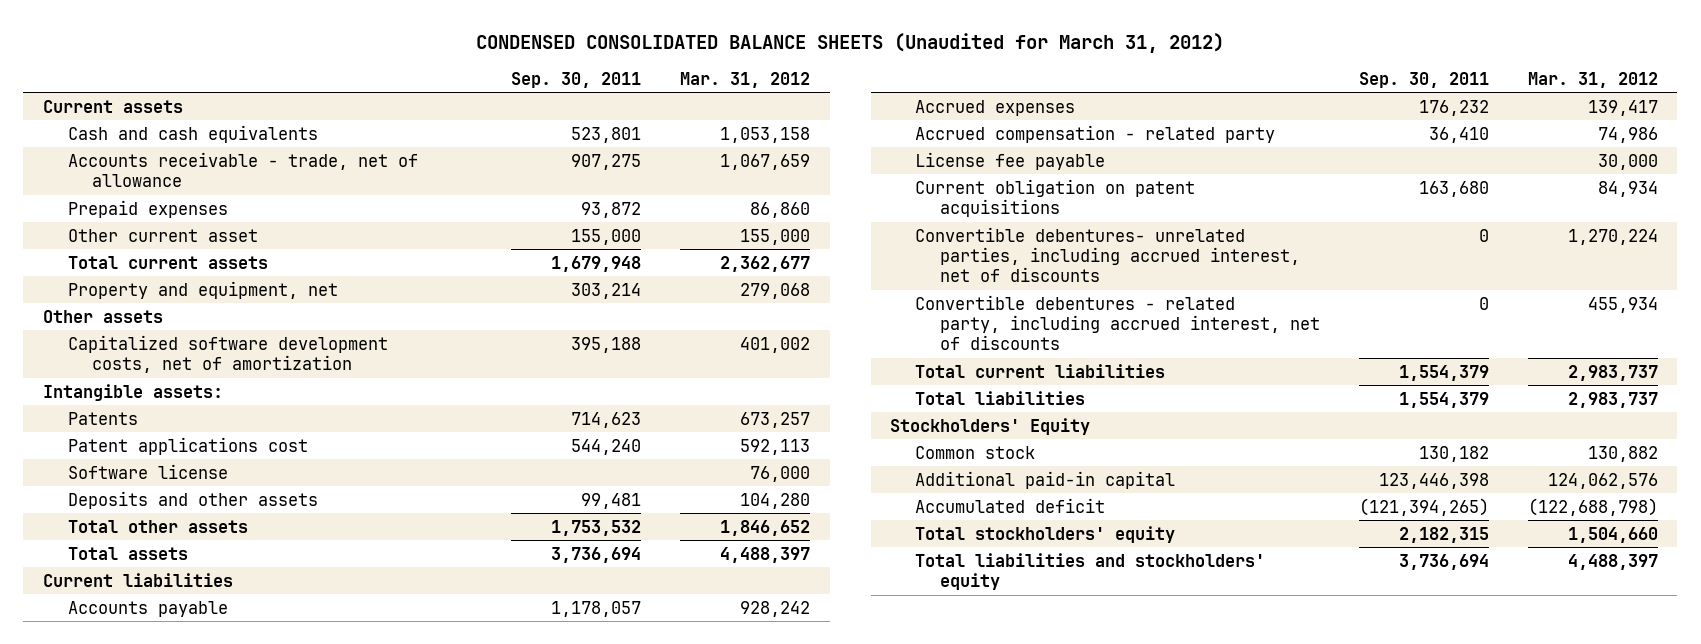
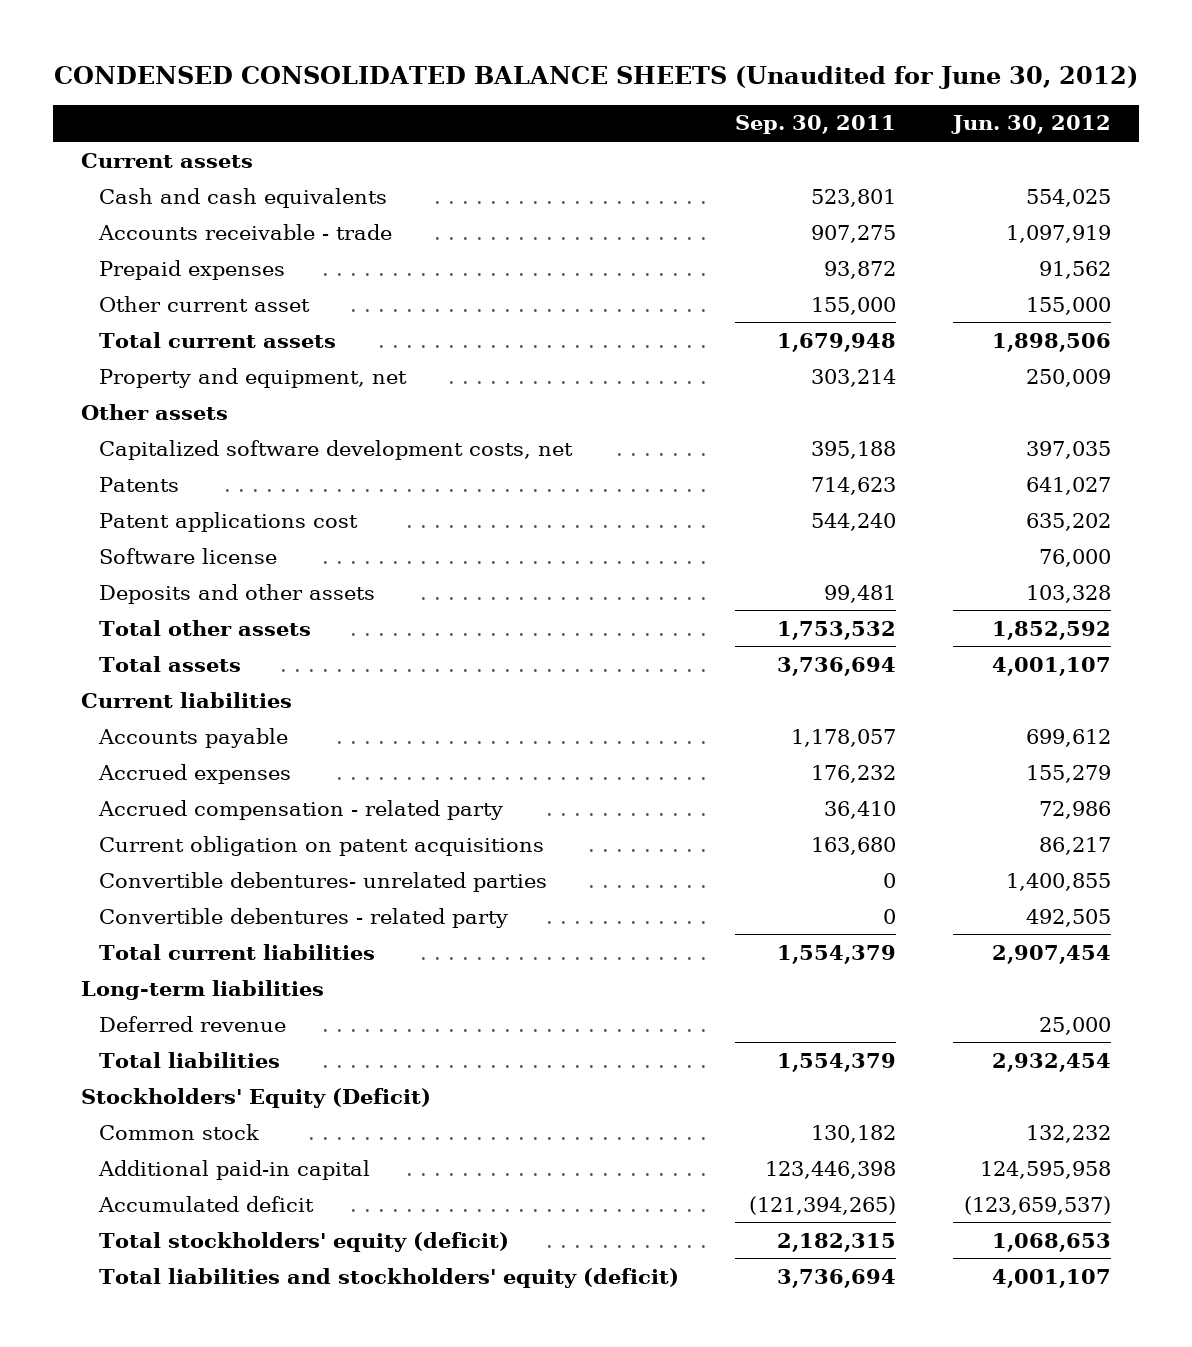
- CONDENSED CONSOLIDATED BALANCE SHEETS (Unaudited for March 31, 2012)
+ CONDENSED CONSOLIDATED BALANCE SHEETS (Unaudited for June 30, 2012)
- | Sep. 30, 2011 | Mar. 31, 2012
+ | Sep. 30, 2011 | Jun. 30, 2012
- Accounts receivable - trade, net of allowance | 907,275 | 1,067,659
+ Accounts receivable - trade | 907,275 | 1,097,919
- Capitalized software development costs, net of amortization | 395,188 | 401,002
- Intangible assets:
+ Capitalized software development costs, net | 395,188 | 397,035
- License fee payable | | 30,000
- Convertible debentures- unrelated parties, including accrued interest, net of discounts | 0 | 1,270,224
- Convertible debentures - related party, including accrued interest, net of discounts | 0 | 455,934
+ Convertible debentures- unrelated parties | 0 | 1,400,855
+ Convertible debentures - related party | 0 | 492,505
+ Long-term liabilities
+ Deferred revenue | | 25,000
- Stockholders' Equity
+ Stockholders' Equity (Deficit)
- Total stockholders' equity | 2,182,315 | 1,504,660
- Total liabilities and stockholders' equity | 3,736,694 | 4,488,397
+ Total stockholders' equity (deficit) | 2,182,315 | 1,068,653
+ Total liabilities and stockholders' equity (deficit) | 3,736,694 | 4,001,107

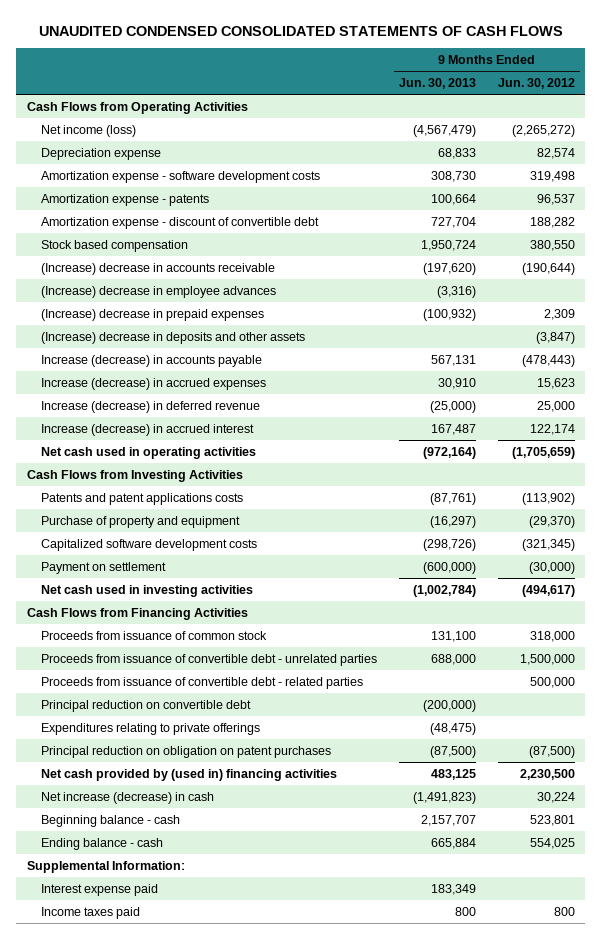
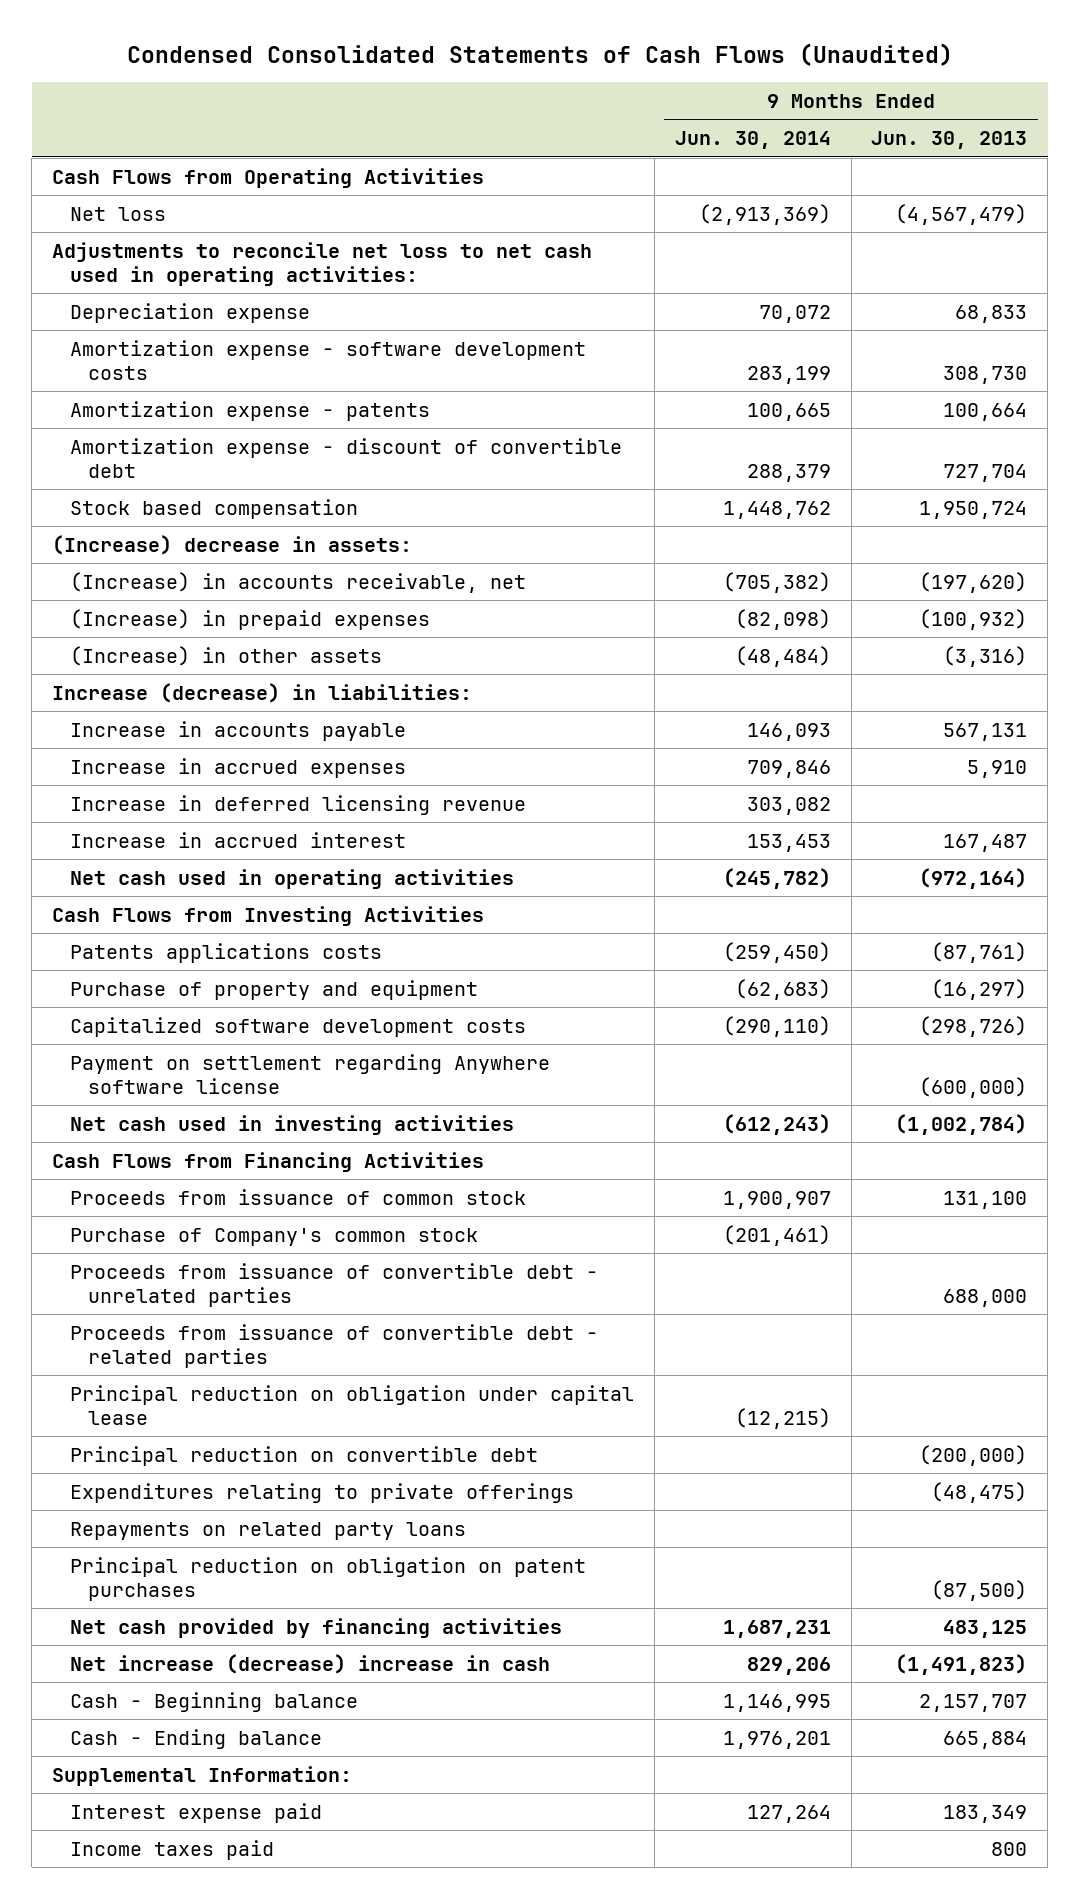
- UNAUDITED CONDENSED CONSOLIDATED STATEMENTS OF CASH FLOWS
+ Condensed Consolidated Statements of Cash Flows (Unaudited)
- | 9 Months Ended Jun. 30, 2013 | 9 Months Ended Jun. 30, 2012
+ | 9 Months Ended Jun. 30, 2014 | 9 Months Ended Jun. 30, 2013
- Net income (loss) | (4,567,479) | (2,265,272)
+ Net loss | (2,913,369) | (4,567,479)
+ Adjustments to reconcile net loss to net cash used in operating activities:
- (Increase) decrease in accounts receivable | (197,620) | (190,644)
- (Increase) decrease in employee advances | (3,316) |
- (Increase) decrease in prepaid expenses | (100,932) | 2,309
- (Increase) decrease in deposits and other assets | | (3,847)
- Increase (decrease) in accounts payable | 567,131 | (478,443)
- Increase (decrease) in accrued expenses | 30,910 | 15,623
- Increase (decrease) in deferred revenue | (25,000) | 25,000
- Increase (decrease) in accrued interest | 167,487 | 122,174
+ (Increase) decrease in assets:
+ (Increase) in accounts receivable, net | (705,382) | (197,620)
+ (Increase) in prepaid expenses | (82,098) | (100,932)
+ (Increase) in other assets | (48,484) | (3,316)
+ Increase (decrease) in liabilities:
+ Increase in accounts payable | 146,093 | 567,131
+ Increase in accrued expenses | 709,846 | 5,910
+ Increase in deferred licensing revenue | 303,082 |
+ Increase in accrued interest | 153,453 | 167,487
- Patents and patent applications costs | (87,761) | (113,902)
+ Patents applications costs | (259,450) | (87,761)
- Payment on settlement | (600,000) | (30,000)
+ Payment on settlement regarding Anywhere software license | | (600,000)
+ Purchase of Company's common stock | (201,461) |
+ Principal reduction on obligation under capital lease | (12,215) |
+ Repayments on related party loans
- Net cash provided by (used in) financing activities | 483,125 | 2,230,500
- Net increase (decrease) in cash | (1,491,823) | 30,224
- Beginning balance - cash | 2,157,707 | 523,801
- Ending balance - cash | 665,884 | 554,025
+ Net cash provided by financing activities | 1,687,231 | 483,125
+ Net increase (decrease) increase in cash | 829,206 | (1,491,823)
+ Cash - Beginning balance | 1,146,995 | 2,157,707
+ Cash - Ending balance | 1,976,201 | 665,884

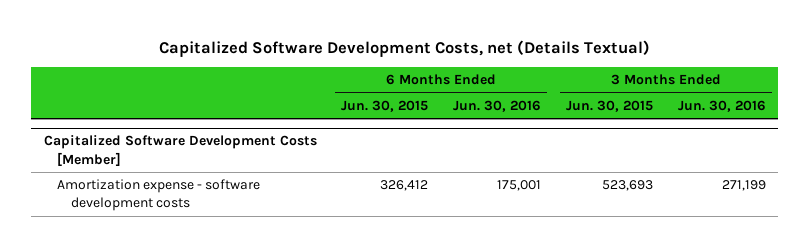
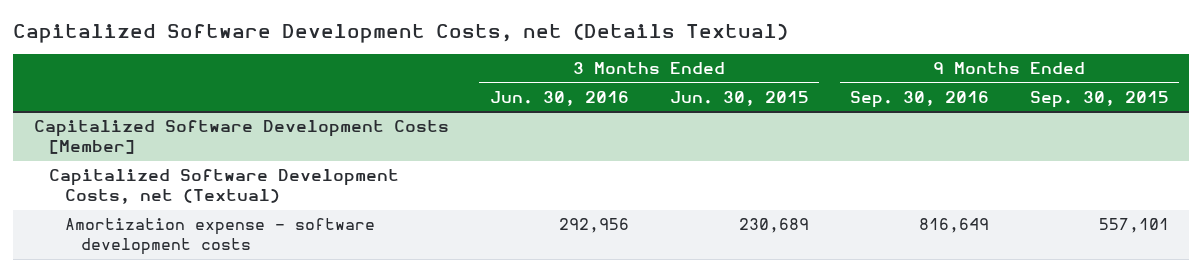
- | 6 Months Ended Jun. 30, 2015 | 6 Months Ended Jun. 30, 2016 | 3 Months Ended Jun. 30, 2015 | 3 Months Ended Jun. 30, 2016
+ | 3 Months Ended Jun. 30, 2016 | 3 Months Ended Jun. 30, 2015 | 9 Months Ended Sep. 30, 2016 | 9 Months Ended Sep. 30, 2015
@ Capitalized Software Development Costs [Member]
- Amortization expense - software development costs | 326,412 | 175,001 | 523,693 | 271,199
+ Capitalized Software Development Costs, net (Textual)
+ Amortization expense - software development costs | 292,956 | 230,689 | 816,649 | 557,101

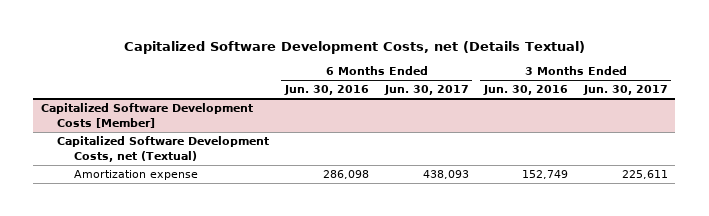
- | 3 Months Ended Jun. 30, 2016 | 3 Months Ended Jun. 30, 2015 | 9 Months Ended Sep. 30, 2016 | 9 Months Ended Sep. 30, 2015
+ | 6 Months Ended Jun. 30, 2016 | 6 Months Ended Jun. 30, 2017 | 3 Months Ended Jun. 30, 2016 | 3 Months Ended Jun. 30, 2017
@ Capitalized Software Development Costs [Member]
- Amortization expense - software development costs | 292,956 | 230,689 | 816,649 | 557,101
+ Amortization expense | 286,098 | 438,093 | 152,749 | 225,611

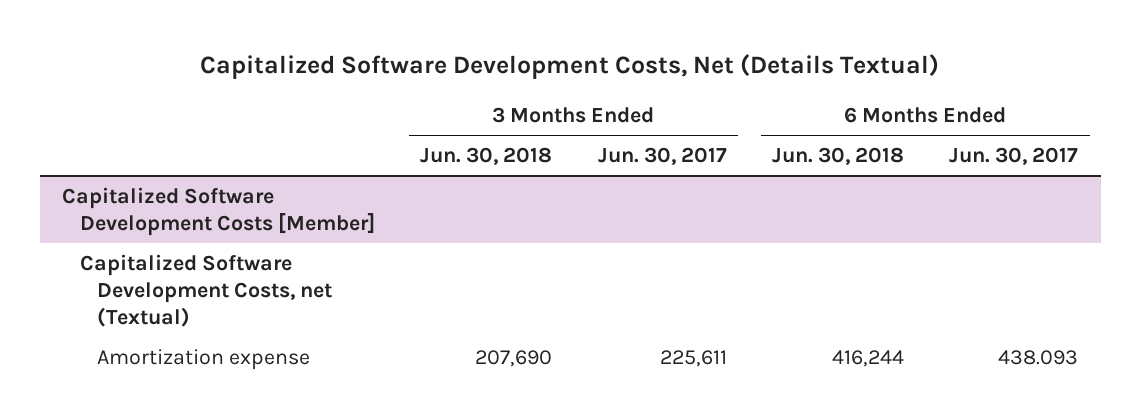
- Capitalized Software Development Costs, net (Details Textual)
+ Capitalized Software Development Costs, Net (Details Textual)
- | 6 Months Ended Jun. 30, 2016 | 6 Months Ended Jun. 30, 2017 | 3 Months Ended Jun. 30, 2016 | 3 Months Ended Jun. 30, 2017
+ | 3 Months Ended Jun. 30, 2018 | 3 Months Ended Jun. 30, 2017 | 6 Months Ended Jun. 30, 2018 | 6 Months Ended Jun. 30, 2017
@ Capitalized Software Development Costs [Member]
- Amortization expense | 286,098 | 438,093 | 152,749 | 225,611
+ Amortization expense | 207,690 | 225,611 | 416,244 | 438.093

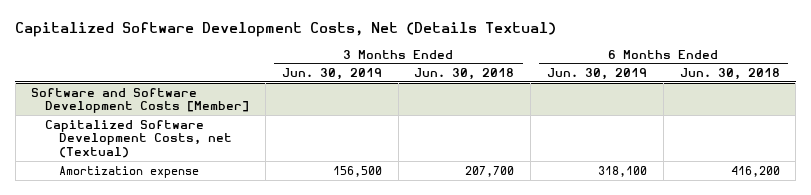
- | 3 Months Ended Jun. 30, 2018 | 3 Months Ended Jun. 30, 2017 | 6 Months Ended Jun. 30, 2018 | 6 Months Ended Jun. 30, 2017
+ | 3 Months Ended Jun. 30, 2019 | 3 Months Ended Jun. 30, 2018 | 6 Months Ended Jun. 30, 2019 | 6 Months Ended Jun. 30, 2018
- Capitalized Software Development Costs [Member]
+ Software and Software Development Costs [Member]
- Amortization expense | 207,690 | 225,611 | 416,244 | 438.093
+ Amortization expense | 156,500 | 207,700 | 318,100 | 416,200

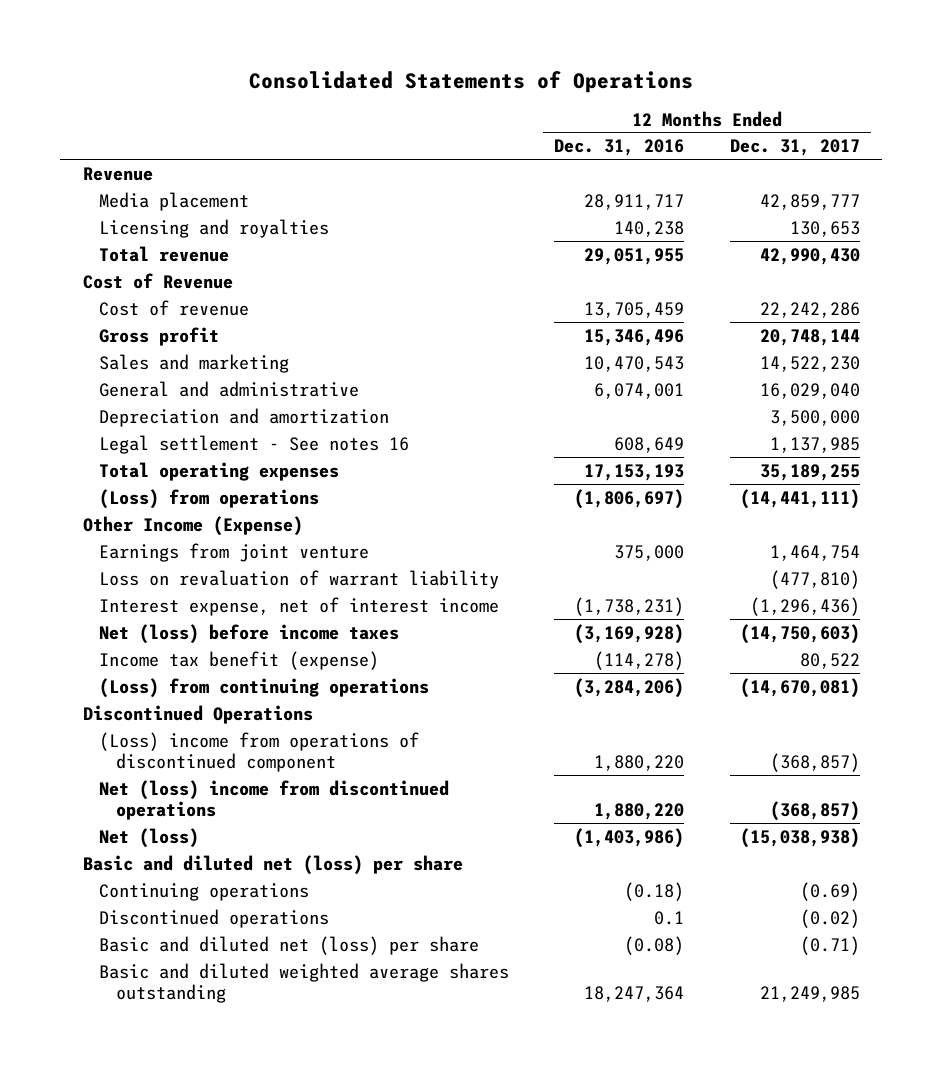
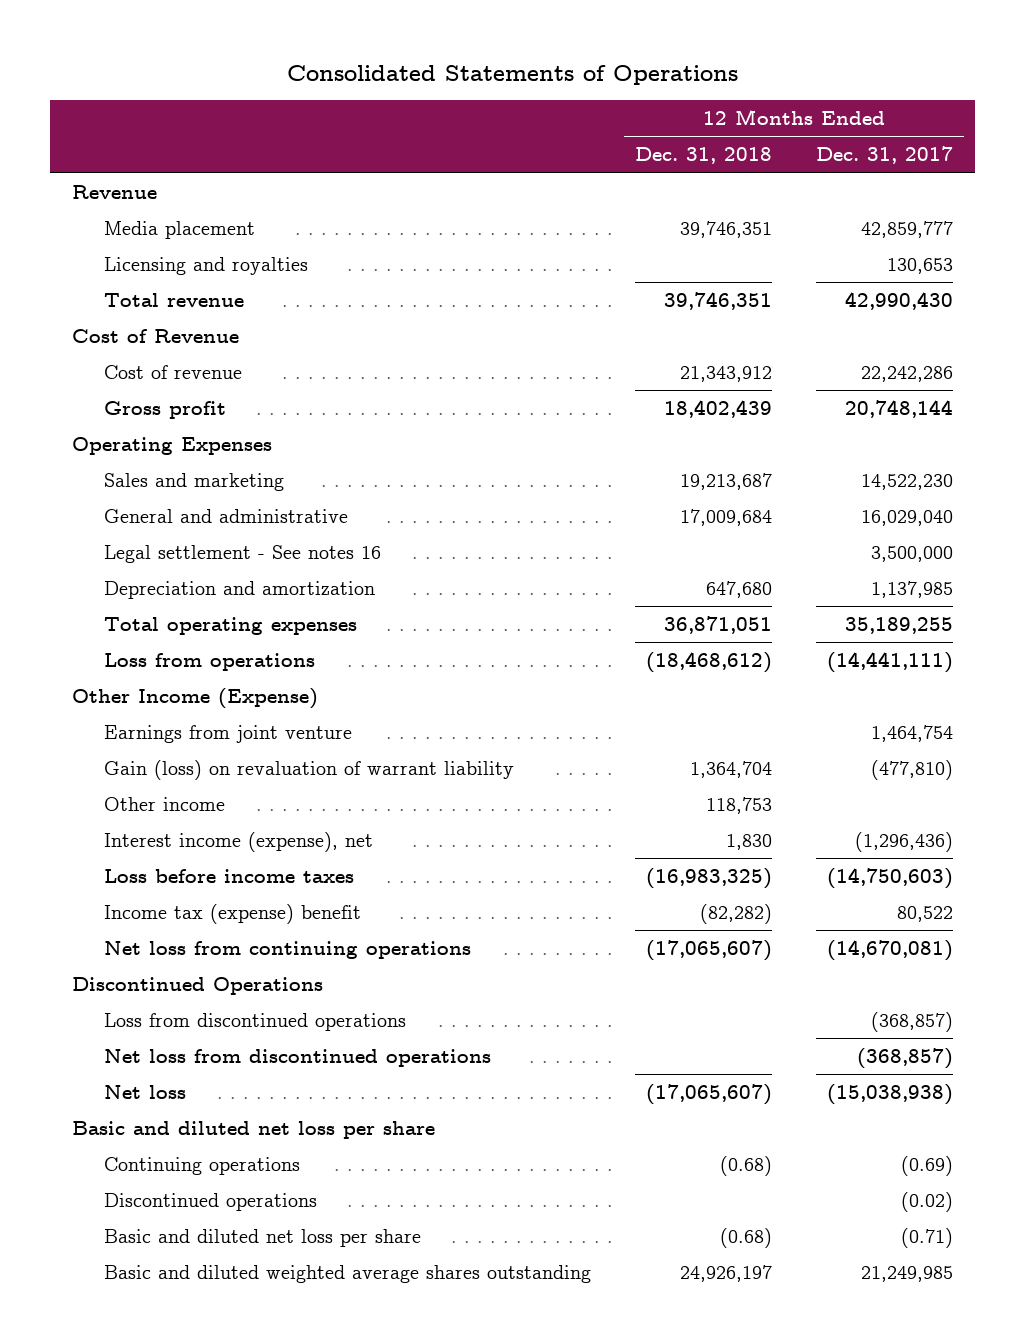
- | 12 Months Ended Dec. 31, 2016 | 12 Months Ended Dec. 31, 2017
+ | 12 Months Ended Dec. 31, 2018 | 12 Months Ended Dec. 31, 2017
+ Operating Expenses
- Depreciation and amortization | | 3,500,000
- Legal settlement - See notes 16 | 608,649 | 1,137,985
+ Legal settlement - See notes 16 | | 3,500,000
+ Depreciation and amortization | 647,680 | 1,137,985
- (Loss) from operations | (1,806,697) | (14,441,111)
+ Loss from operations | (18,468,612) | (14,441,111)
- Loss on revaluation of warrant liability | | (477,810)
- Interest expense, net of interest income | (1,738,231) | (1,296,436)
- Net (loss) before income taxes | (3,169,928) | (14,750,603)
- Income tax benefit (expense) | (114,278) | 80,522
- (Loss) from continuing operations | (3,284,206) | (14,670,081)
+ Gain (loss) on revaluation of warrant liability | 1,364,704 | (477,810)
+ Other income | 118,753 |
+ Interest income (expense), net | 1,830 | (1,296,436)
+ Loss before income taxes | (16,983,325) | (14,750,603)
+ Income tax (expense) benefit | (82,282) | 80,522
+ Net loss from continuing operations | (17,065,607) | (14,670,081)
- (Loss) income from operations of discontinued component | 1,880,220 | (368,857)
- Net (loss) income from discontinued operations | 1,880,220 | (368,857)
- Net (loss) | (1,403,986) | (15,038,938)
- Basic and diluted net (loss) per share
+ Loss from discontinued operations | | (368,857)
+ Net loss from discontinued operations | | (368,857)
+ Net loss | (17,065,607) | (15,038,938)
+ Basic and diluted net loss per share
- Basic and diluted net (loss) per share | (0.08) | (0.71)
+ Basic and diluted net loss per share | (0.68) | (0.71)

